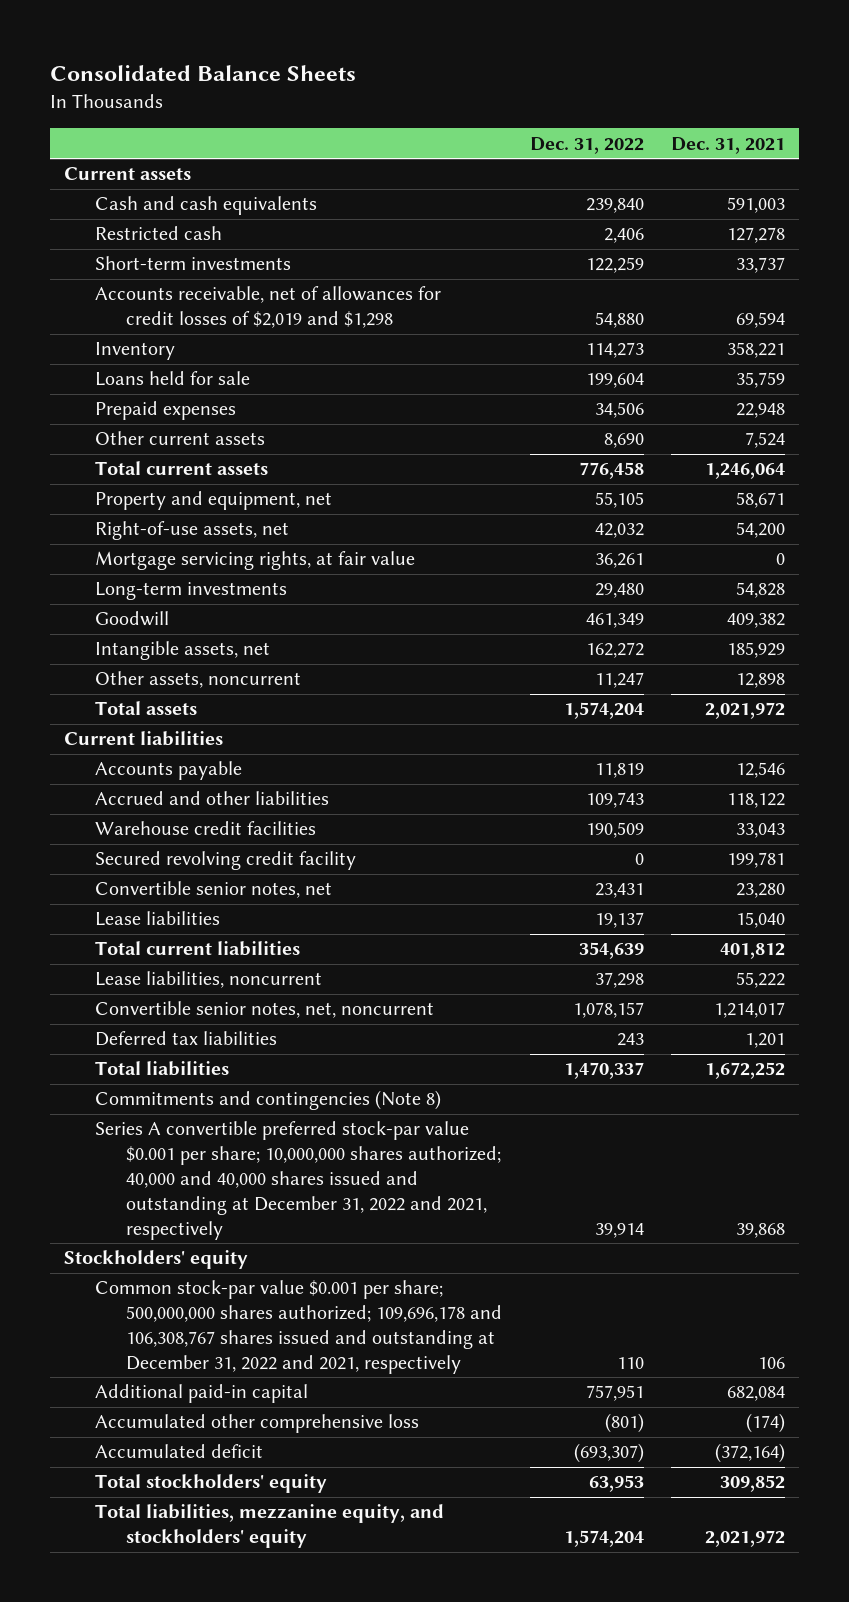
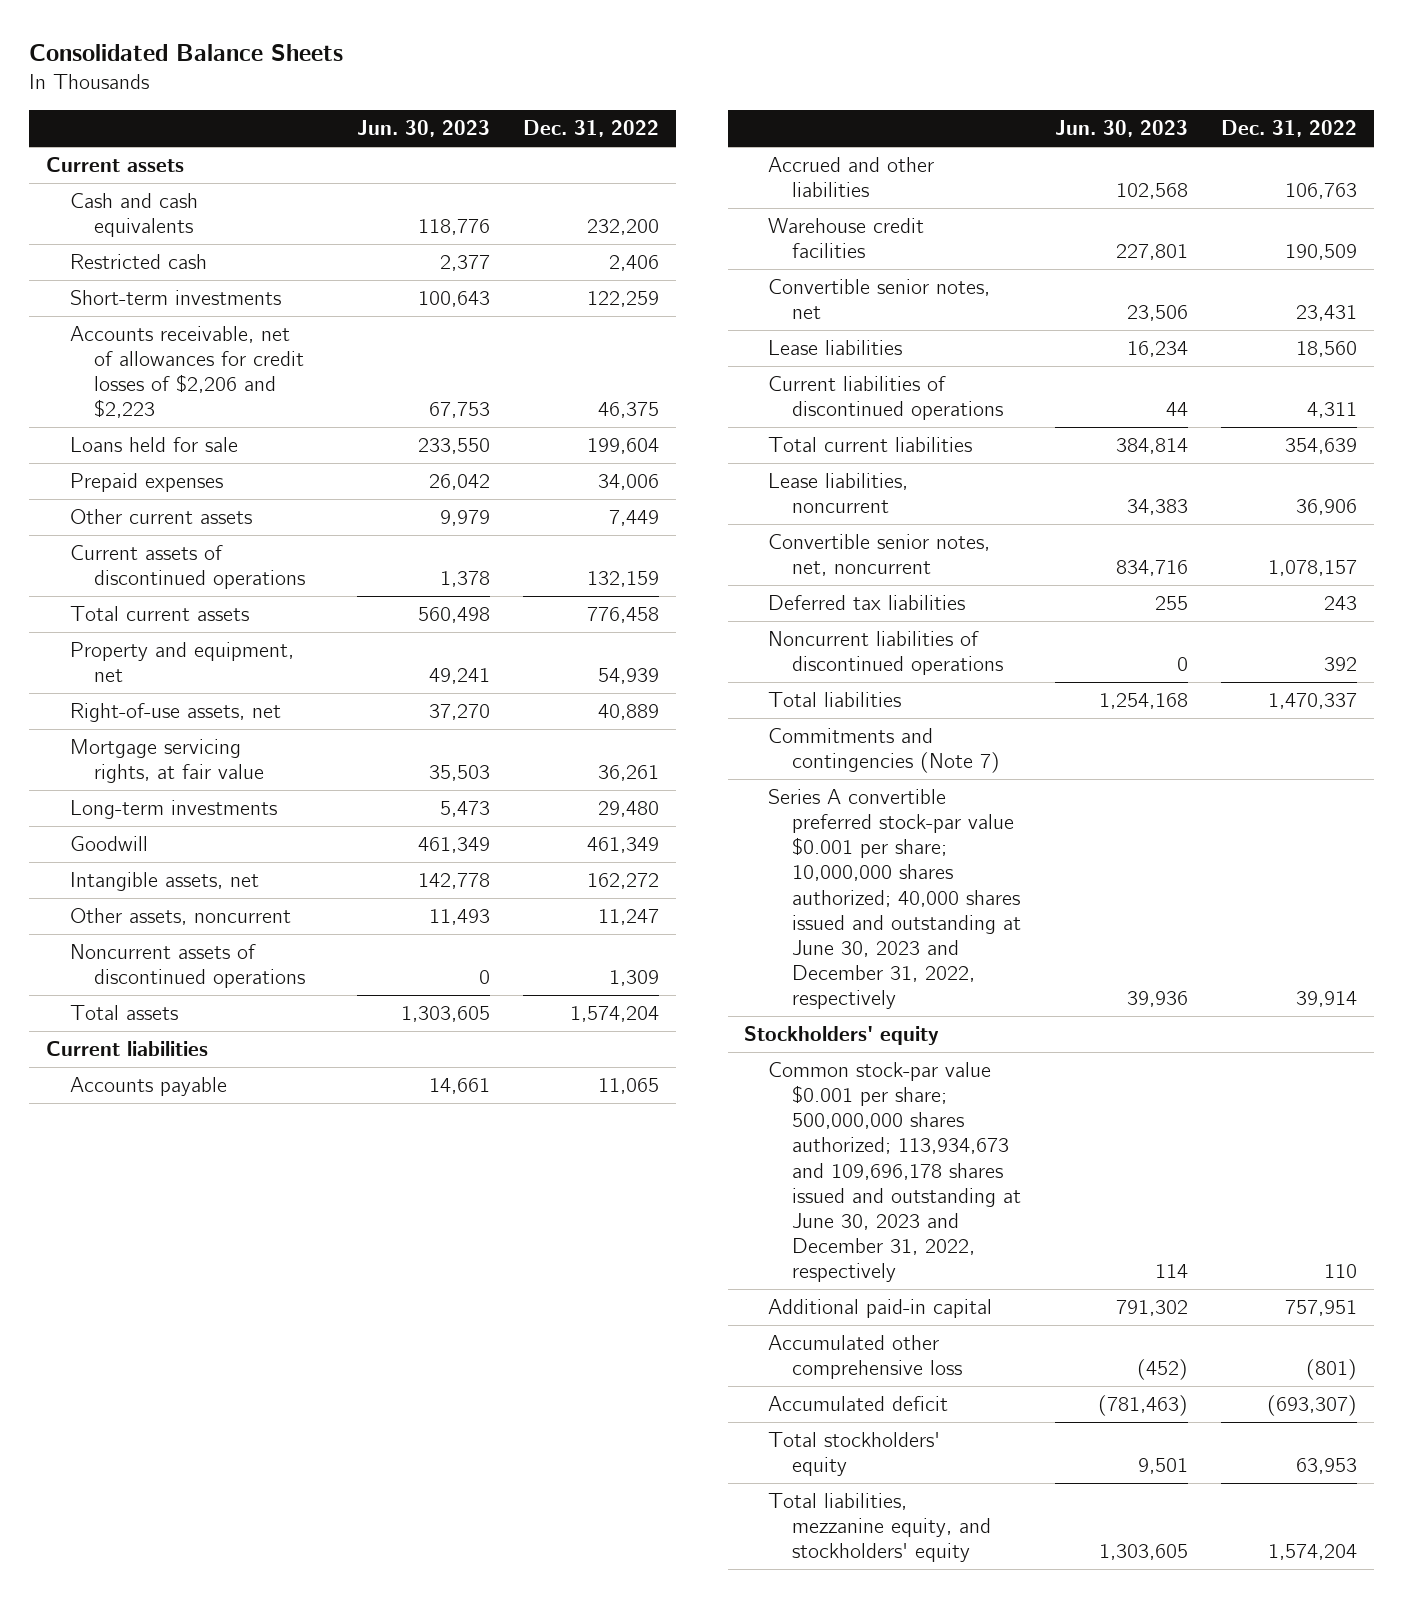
- | Dec. 31, 2022 | Dec. 31, 2021
+ | Jun. 30, 2023 | Dec. 31, 2022
- Cash and cash equivalents | 239,840 | 591,003
+ Cash and cash equivalents | 118,776 | 232,200
- Accounts receivable, net of allowances for credit losses of $2,019 and $1,298 | 54,880 | 69,594
- Inventory | 114,273 | 358,221
+ Accounts receivable, net of allowances for credit losses of $2,206 and $2,223 | 67,753 | 46,375
- Prepaid expenses | 34,506 | 22,948
- Other current assets | 8,690 | 7,524
+ Prepaid expenses | 26,042 | 34,006
+ Other current assets | 9,979 | 7,449
+ Current assets of discontinued operations | 1,378 | 132,159
- Property and equipment, net | 55,105 | 58,671
- Right-of-use assets, net | 42,032 | 54,200
+ Property and equipment, net | 49,241 | 54,939
+ Right-of-use assets, net | 37,270 | 40,889
+ Noncurrent assets of discontinued operations | 0 | 1,309
- Accounts payable | 11,819 | 12,546
- Accrued and other liabilities | 109,743 | 118,122
+ Accounts payable | 14,661 | 11,065
+ Accrued and other liabilities | 102,568 | 106,763
- Secured revolving credit facility | 0 | 199,781
- Lease liabilities | 19,137 | 15,040
+ Lease liabilities | 16,234 | 18,560
+ Current liabilities of discontinued operations | 44 | 4,311
- Lease liabilities, noncurrent | 37,298 | 55,222
+ Lease liabilities, noncurrent | 34,383 | 36,906
+ Noncurrent liabilities of discontinued operations | 0 | 392
- Commitments and contingencies (Note 8)
- Series A convertible preferred stock-par value $0.001 per share; 10,000,000 shares authorized; 40,000 and 40,000 shares issued and outstanding at December 31, 2022 and 2021, respectively | 39,914 | 39,868
+ Commitments and contingencies (Note 7)
+ Series A convertible preferred stock-par value $0.001 per share; 10,000,000 shares authorized; 40,000 shares issued and outstanding at June 30, 2023 and December 31, 2022, respectively | 39,936 | 39,914
- Common stock-par value $0.001 per share; 500,000,000 shares authorized; 109,696,178 and 106,308,767 shares issued and outstanding at December 31, 2022 and 2021, respectively | 110 | 106
+ Common stock-par value $0.001 per share; 500,000,000 shares authorized; 113,934,673 and 109,696,178 shares issued and outstanding at June 30, 2023 and December 31, 2022, respectively | 114 | 110

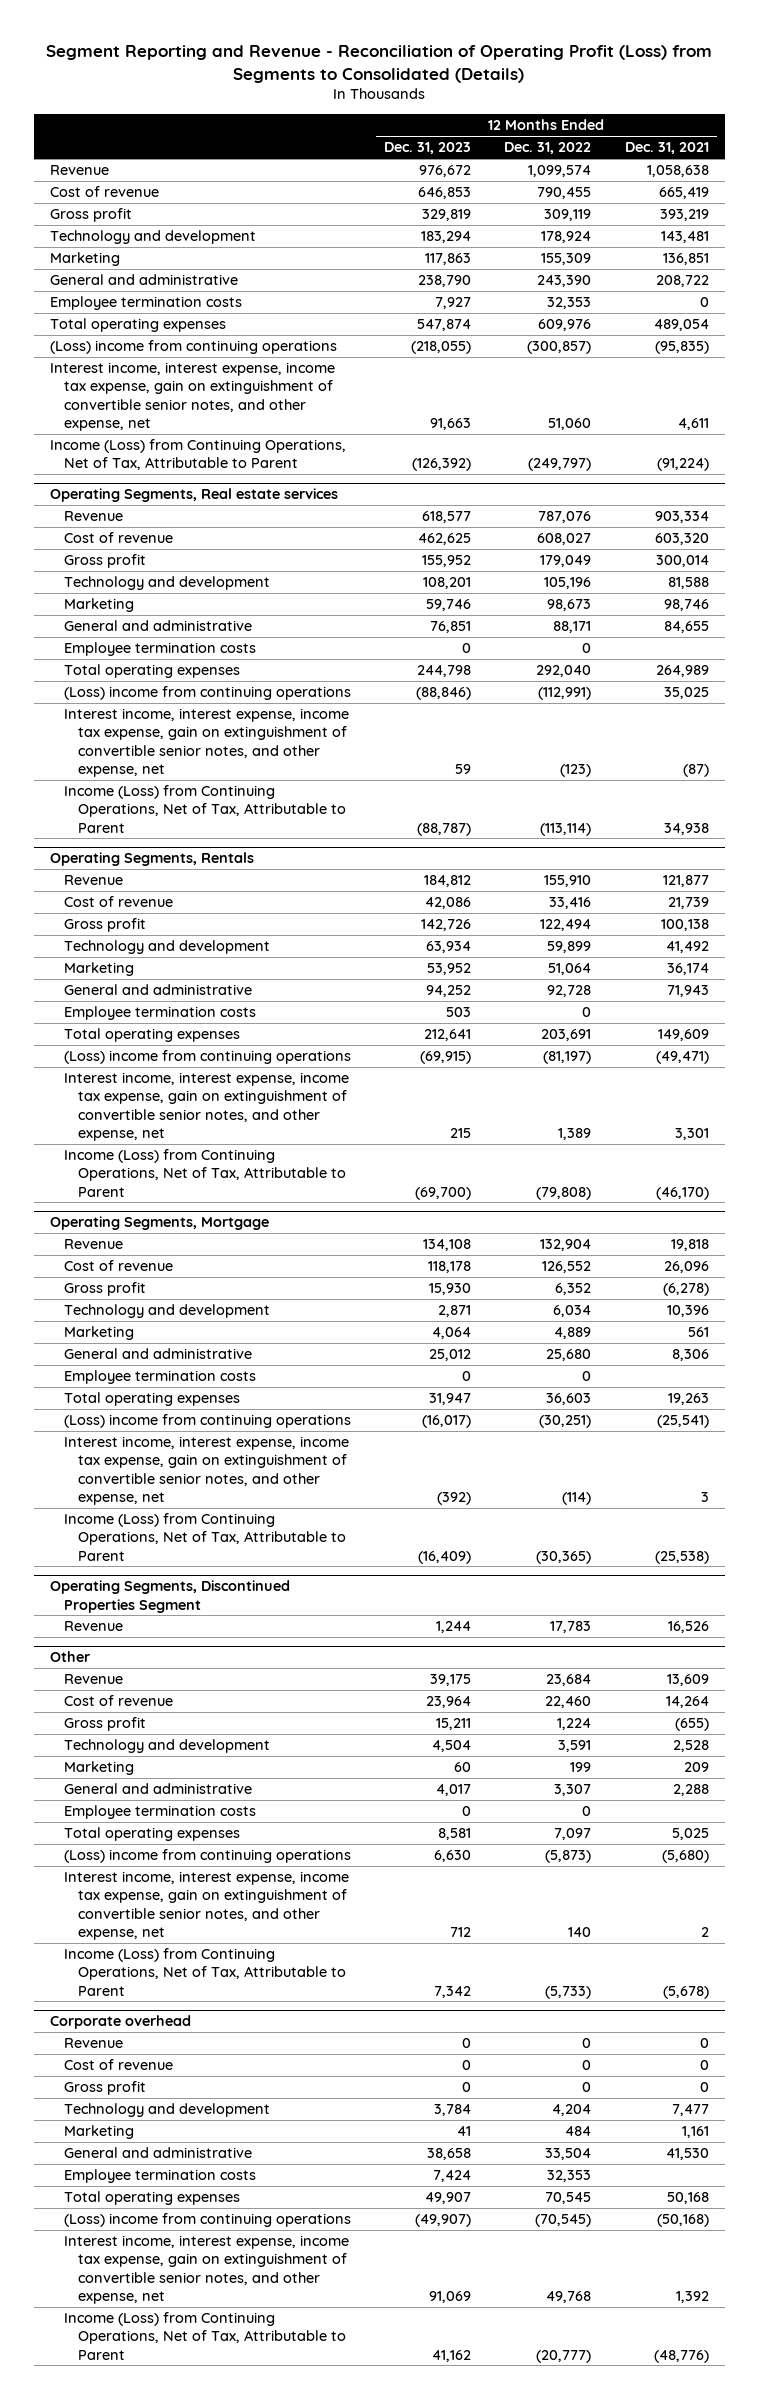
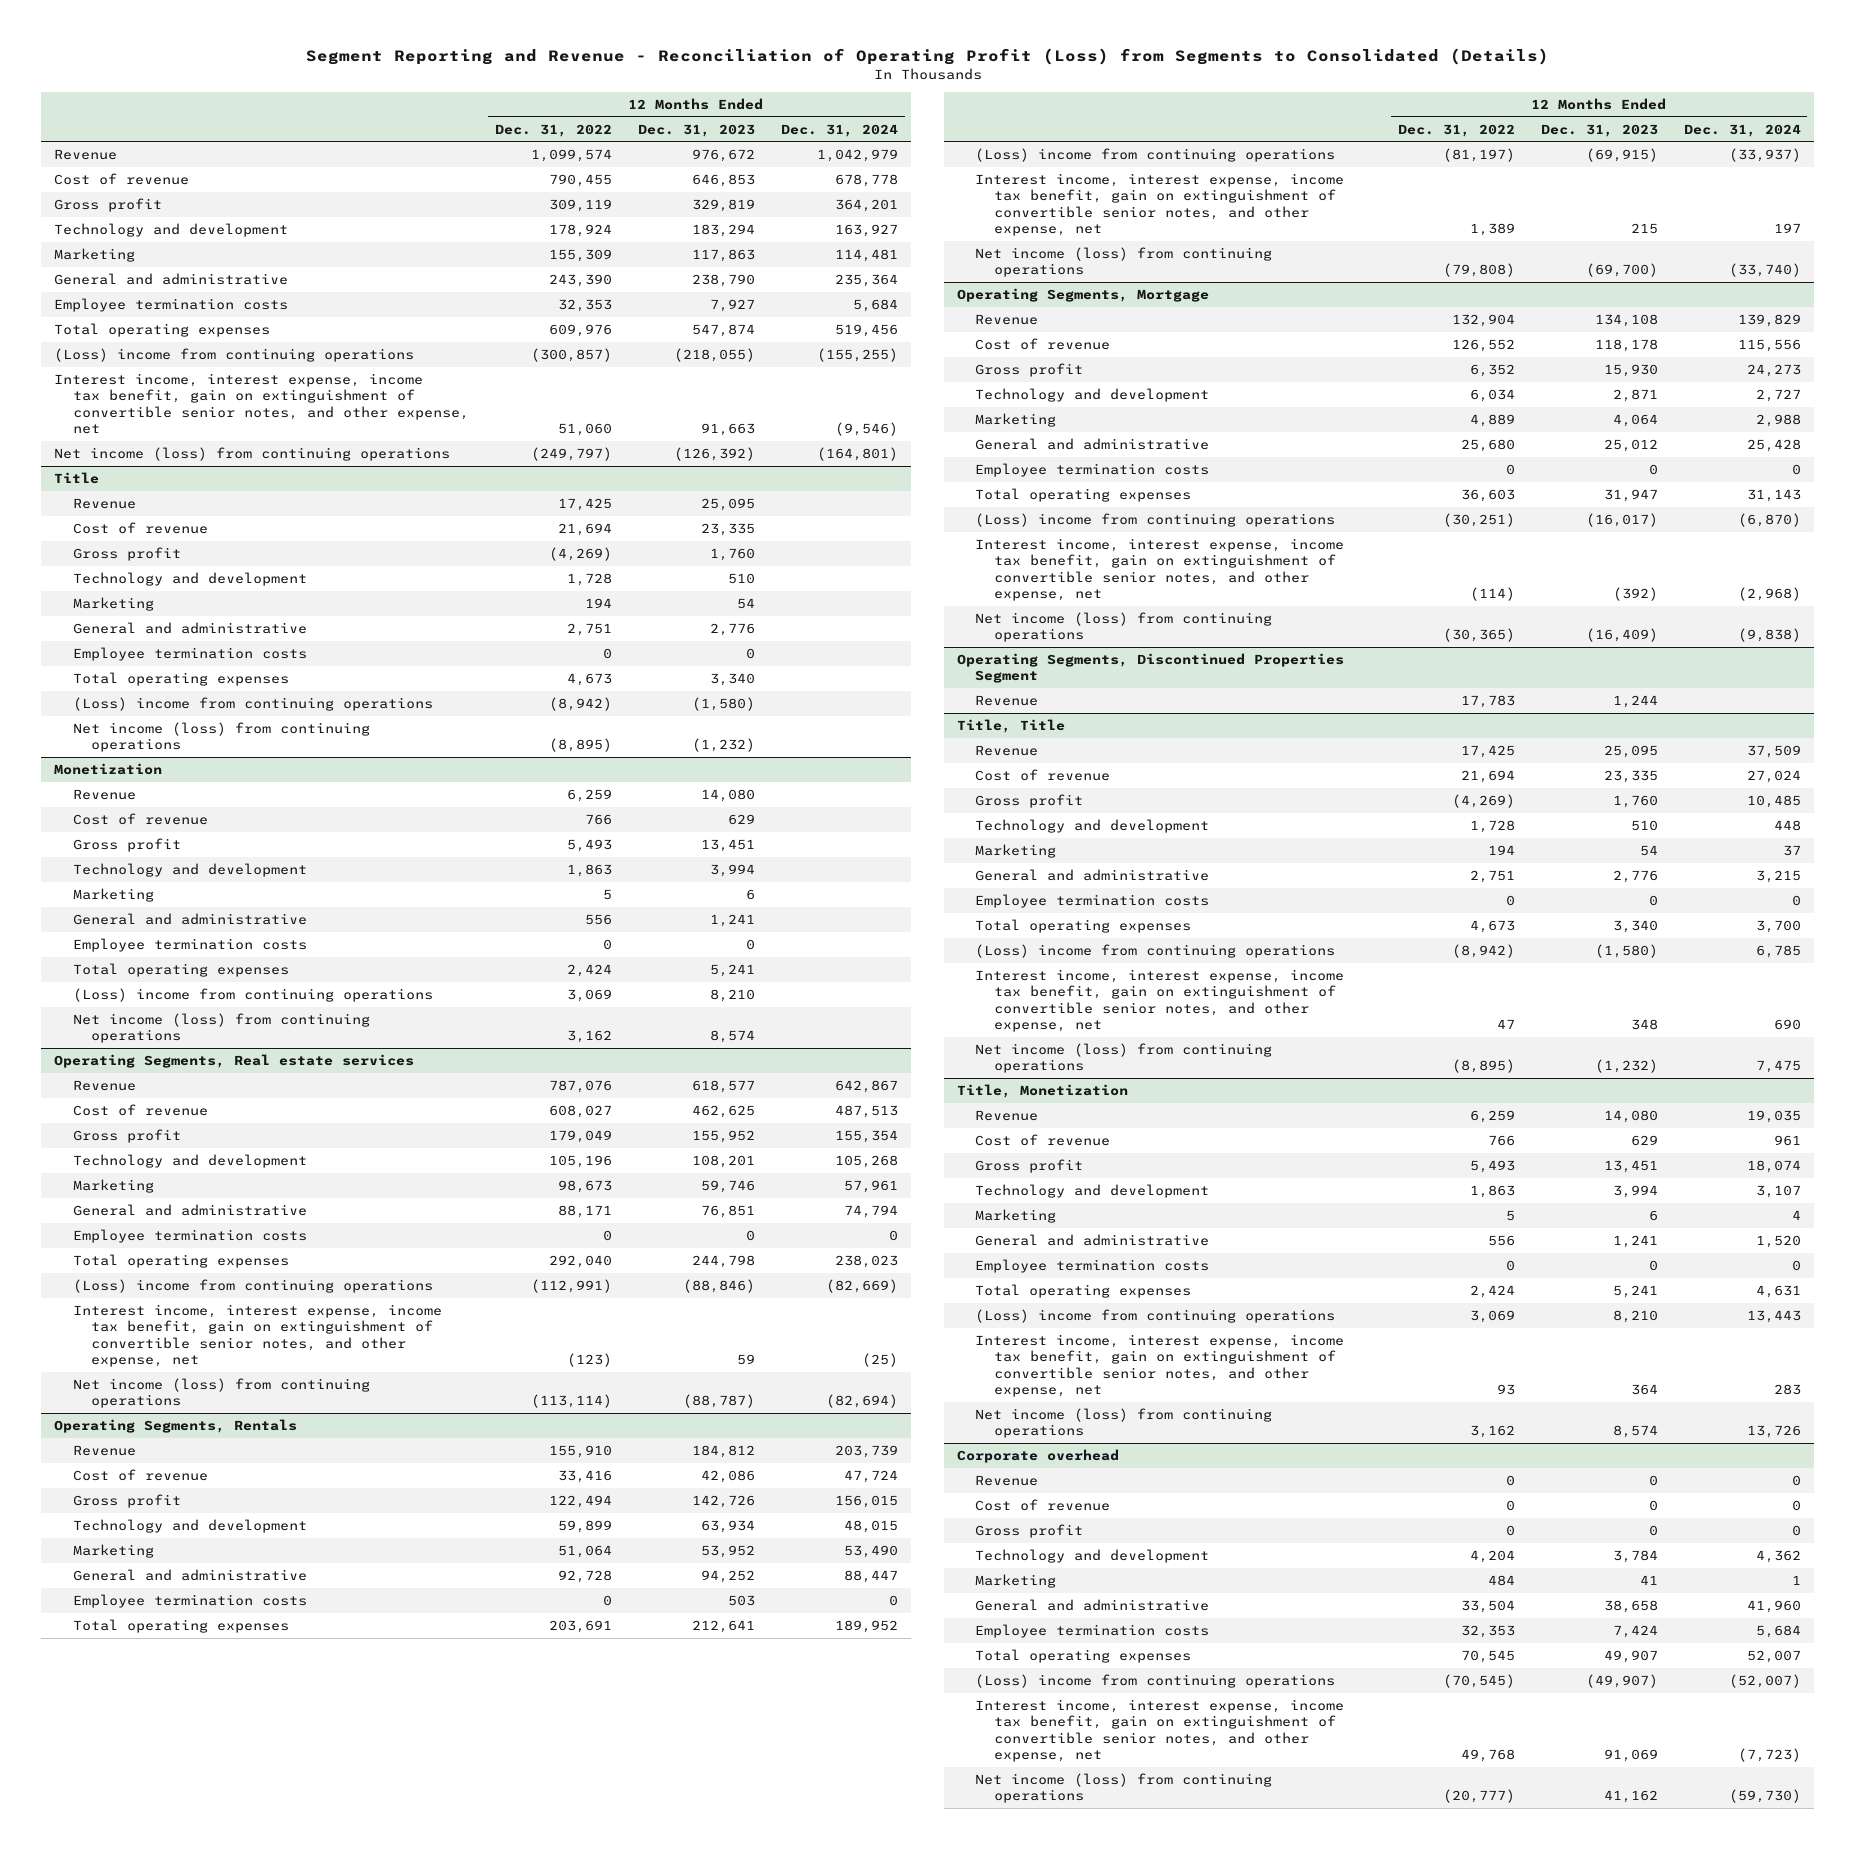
- | 12 Months Ended Dec. 31, 2023 | 12 Months Ended Dec. 31, 2022 | 12 Months Ended Dec. 31, 2021
+ | 12 Months Ended Dec. 31, 2022 | 12 Months Ended Dec. 31, 2023 | 12 Months Ended Dec. 31, 2024
- Interest income, interest expense, income tax expense, gain on extinguishment of convertible senior notes, and other expense, net | 91,663 | 51,060 | 4,611
- Income (Loss) from Continuing Operations, Net of Tax, Attributable to Parent | (126,392) | (249,797) | (91,224)
+ Interest income, interest expense, income tax benefit, gain on extinguishment of convertible senior notes, and other expense, net | 51,060 | 91,663 | (9,546)
+ Net income (loss) from continuing operations | (249,797) | (126,392) | (164,801)
+ Title
+ Revenue | 17,425 | 25,095 |
+ Cost of revenue | 21,694 | 23,335 |
+ Gross profit | (4,269) | 1,760 |
+ Technology and development | 1,728 | 510 |
+ Marketing | 194 | 54 |
+ General and administrative | 2,751 | 2,776 |
+ Employee termination costs | 0 | 0 |
+ Total operating expenses | 4,673 | 3,340 |
+ (Loss) income from continuing operations | (8,942) | (1,580) |
+ Net income (loss) from continuing operations | (8,895) | (1,232) |
+ Monetization
+ Revenue | 6,259 | 14,080 |
+ Cost of revenue | 766 | 629 |
+ Gross profit | 5,493 | 13,451 |
+ Technology and development | 1,863 | 3,994 |
+ Marketing | 5 | 6 |
+ General and administrative | 556 | 1,241 |
+ Employee termination costs | 0 | 0 |
+ Total operating expenses | 2,424 | 5,241 |
+ (Loss) income from continuing operations | 3,069 | 8,210 |
+ Net income (loss) from continuing operations | 3,162 | 8,574 |
@ Operating Segments, Real estate services
- Interest income, interest expense, income tax expense, gain on extinguishment of convertible senior notes, and other expense, net | 59 | (123) | (87)
- Income (Loss) from Continuing Operations, Net of Tax, Attributable to Parent | (88,787) | (113,114) | 34,938
+ Interest income, interest expense, income tax benefit, gain on extinguishment of convertible senior notes, and other expense, net | (123) | 59 | (25)
+ Net income (loss) from continuing operations | (113,114) | (88,787) | (82,694)
@ Operating Segments, Rentals
- Interest income, interest expense, income tax expense, gain on extinguishment of convertible senior notes, and other expense, net | 215 | 1,389 | 3,301
- Income (Loss) from Continuing Operations, Net of Tax, Attributable to Parent | (69,700) | (79,808) | (46,170)
+ Interest income, interest expense, income tax benefit, gain on extinguishment of convertible senior notes, and other expense, net | 1,389 | 215 | 197
+ Net income (loss) from continuing operations | (79,808) | (69,700) | (33,740)
@ Operating Segments, Mortgage
- Interest income, interest expense, income tax expense, gain on extinguishment of convertible senior notes, and other expense, net | (392) | (114) | 3
- Income (Loss) from Continuing Operations, Net of Tax, Attributable to Parent | (16,409) | (30,365) | (25,538)
+ Interest income, interest expense, income tax benefit, gain on extinguishment of convertible senior notes, and other expense, net | (114) | (392) | (2,968)
+ Net income (loss) from continuing operations | (30,365) | (16,409) | (9,838)
- Other
- Revenue | 39,175 | 23,684 | 13,609
- Cost of revenue | 23,964 | 22,460 | 14,264
- Gross profit | 15,211 | 1,224 | (655)
- Technology and development | 4,504 | 3,591 | 2,528
- Marketing | 60 | 199 | 209
- General and administrative | 4,017 | 3,307 | 2,288
+ Title, Title
+ Revenue | 17,425 | 25,095 | 37,509
+ Cost of revenue | 21,694 | 23,335 | 27,024
+ Gross profit | (4,269) | 1,760 | 10,485
+ Technology and development | 1,728 | 510 | 448
+ Marketing | 194 | 54 | 37
+ General and administrative | 2,751 | 2,776 | 3,215
- Total operating expenses | 8,581 | 7,097 | 5,025
- (Loss) income from continuing operations | 6,630 | (5,873) | (5,680)
- Interest income, interest expense, income tax expense, gain on extinguishment of convertible senior notes, and other expense, net | 712 | 140 | 2
- Income (Loss) from Continuing Operations, Net of Tax, Attributable to Parent | 7,342 | (5,733) | (5,678)
+ Total operating expenses | 4,673 | 3,340 | 3,700
+ (Loss) income from continuing operations | (8,942) | (1,580) | 6,785
+ Interest income, interest expense, income tax benefit, gain on extinguishment of convertible senior notes, and other expense, net | 47 | 348 | 690
+ Net income (loss) from continuing operations | (8,895) | (1,232) | 7,475
+ Title, Monetization
+ Revenue | 6,259 | 14,080 | 19,035
+ Cost of revenue | 766 | 629 | 961
+ Gross profit | 5,493 | 13,451 | 18,074
+ Technology and development | 1,863 | 3,994 | 3,107
+ Marketing | 5 | 6 | 4
+ General and administrative | 556 | 1,241 | 1,520
+ Employee termination costs | 0 | 0 | 0
+ Total operating expenses | 2,424 | 5,241 | 4,631
+ (Loss) income from continuing operations | 3,069 | 8,210 | 13,443
+ Interest income, interest expense, income tax benefit, gain on extinguishment of convertible senior notes, and other expense, net | 93 | 364 | 283
+ Net income (loss) from continuing operations | 3,162 | 8,574 | 13,726
@ Corporate overhead
- Interest income, interest expense, income tax expense, gain on extinguishment of convertible senior notes, and other expense, net | 91,069 | 49,768 | 1,392
- Income (Loss) from Continuing Operations, Net of Tax, Attributable to Parent | 41,162 | (20,777) | (48,776)
+ Interest income, interest expense, income tax benefit, gain on extinguishment of convertible senior notes, and other expense, net | 49,768 | 91,069 | (7,723)
+ Net income (loss) from continuing operations | (20,777) | 41,162 | (59,730)

